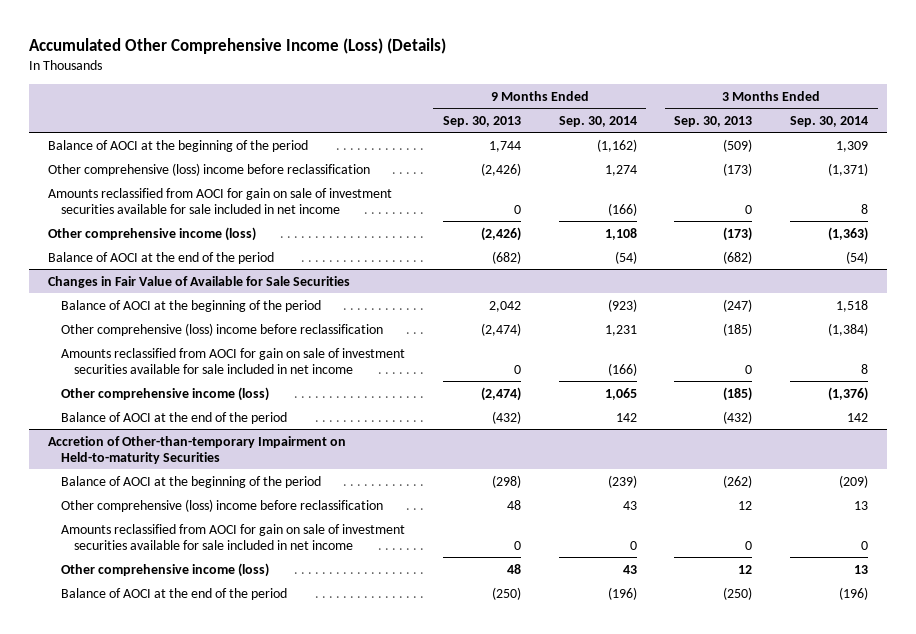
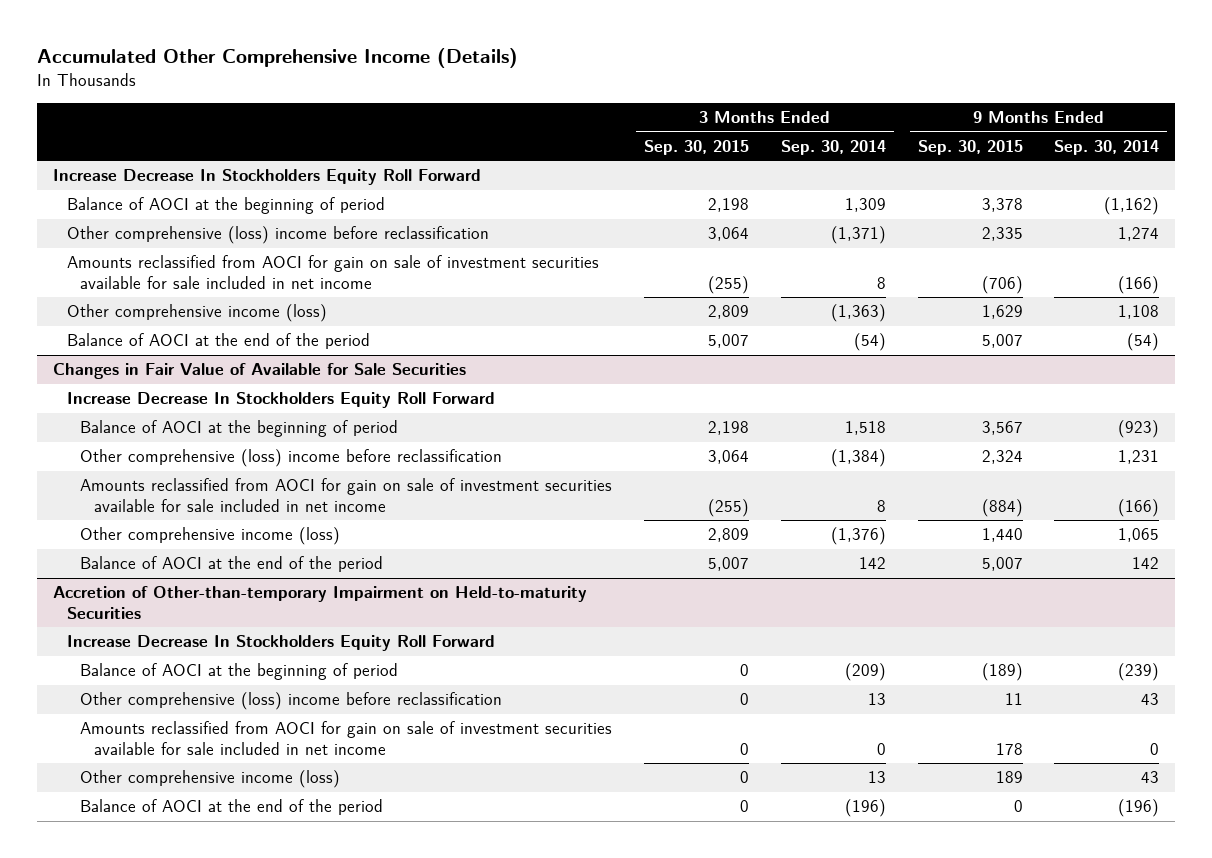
- Accumulated Other Comprehensive Income (Loss) (Details)
+ Accumulated Other Comprehensive Income (Details)
- | 9 Months Ended Sep. 30, 2013 | 9 Months Ended Sep. 30, 2014 | 3 Months Ended Sep. 30, 2013 | 3 Months Ended Sep. 30, 2014
+ | 3 Months Ended Sep. 30, 2015 | 3 Months Ended Sep. 30, 2014 | 9 Months Ended Sep. 30, 2015 | 9 Months Ended Sep. 30, 2014
- Balance of AOCI at the beginning of the period | 1,744 | (1,162) | (509) | 1,309
+ Increase Decrease In Stockholders Equity Roll Forward
+ Balance of AOCI at the beginning of period | 2,198 | 1,309 | 3,378 | (1,162)
@ Changes in Fair Value of Available for Sale Securities
- Balance of AOCI at the beginning of the period | 2,042 | (923) | (247) | 1,518
+ Increase Decrease In Stockholders Equity Roll Forward
+ Balance of AOCI at the beginning of period | 2,198 | 1,518 | 3,567 | (923)
@ Accretion of Other-than-temporary Impairment on Held-to-maturity Securities
- Balance of AOCI at the beginning of the period | (298) | (239) | (262) | (209)
+ Increase Decrease In Stockholders Equity Roll Forward
+ Balance of AOCI at the beginning of period | 0 | (209) | (189) | (239)

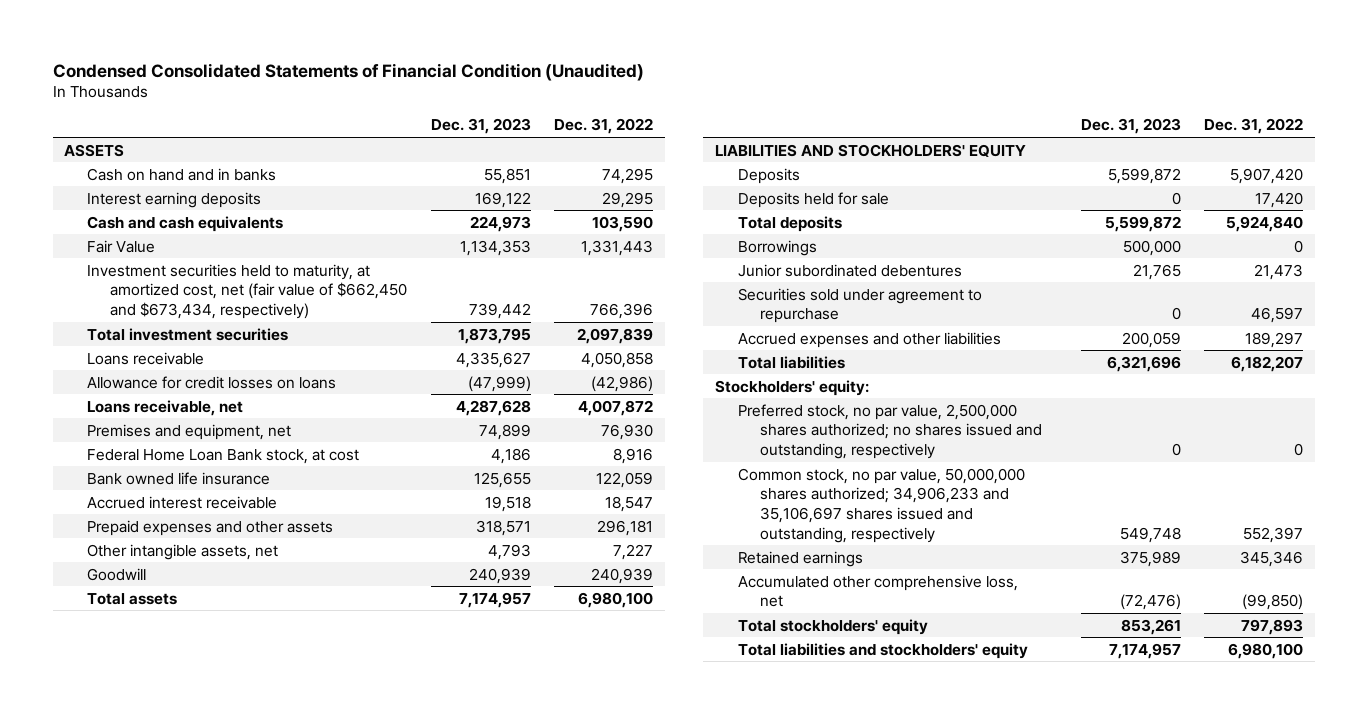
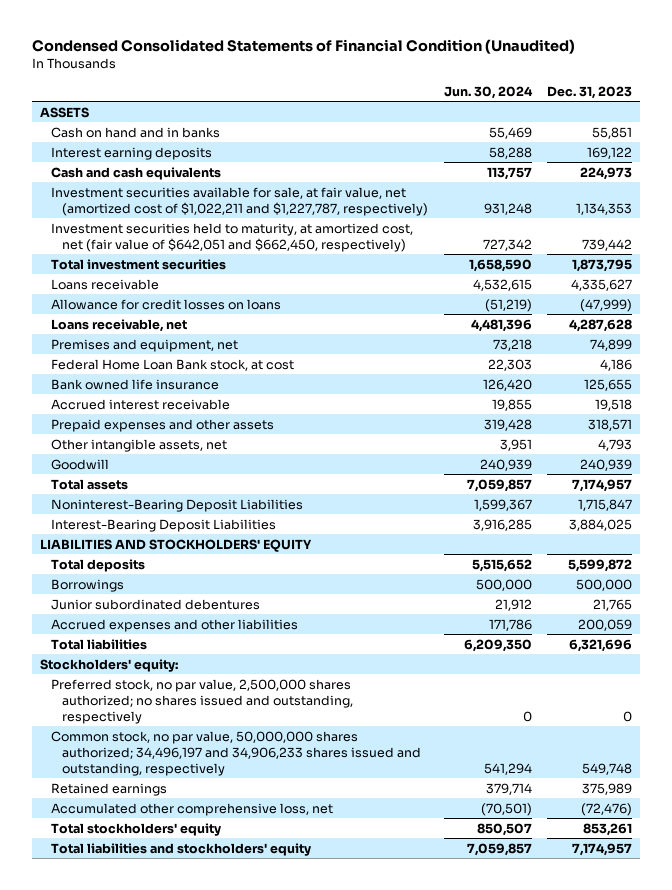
- | Dec. 31, 2023 | Dec. 31, 2022
+ | Jun. 30, 2024 | Dec. 31, 2023
- Fair Value | 1,134,353 | 1,331,443
- Investment securities held to maturity, at amortized cost, net (fair value of $662,450 and $673,434, respectively) | 739,442 | 766,396
+ Investment securities available for sale, at fair value, net (amortized cost of $1,022,211 and $1,227,787, respectively) | 931,248 | 1,134,353
+ Investment securities held to maturity, at amortized cost, net (fair value of $642,051 and $662,450, respectively) | 727,342 | 739,442
+ Noninterest-Bearing Deposit Liabilities | 1,599,367 | 1,715,847
+ Interest-Bearing Deposit Liabilities | 3,916,285 | 3,884,025
- Deposits | 5,599,872 | 5,907,420
- Deposits held for sale | 0 | 17,420
- Securities sold under agreement to repurchase | 0 | 46,597
- Common stock, no par value, 50,000,000 shares authorized; 34,906,233 and 35,106,697 shares issued and outstanding, respectively | 549,748 | 552,397
+ Common stock, no par value, 50,000,000 shares authorized; 34,496,197 and 34,906,233 shares issued and outstanding, respectively | 541,294 | 549,748

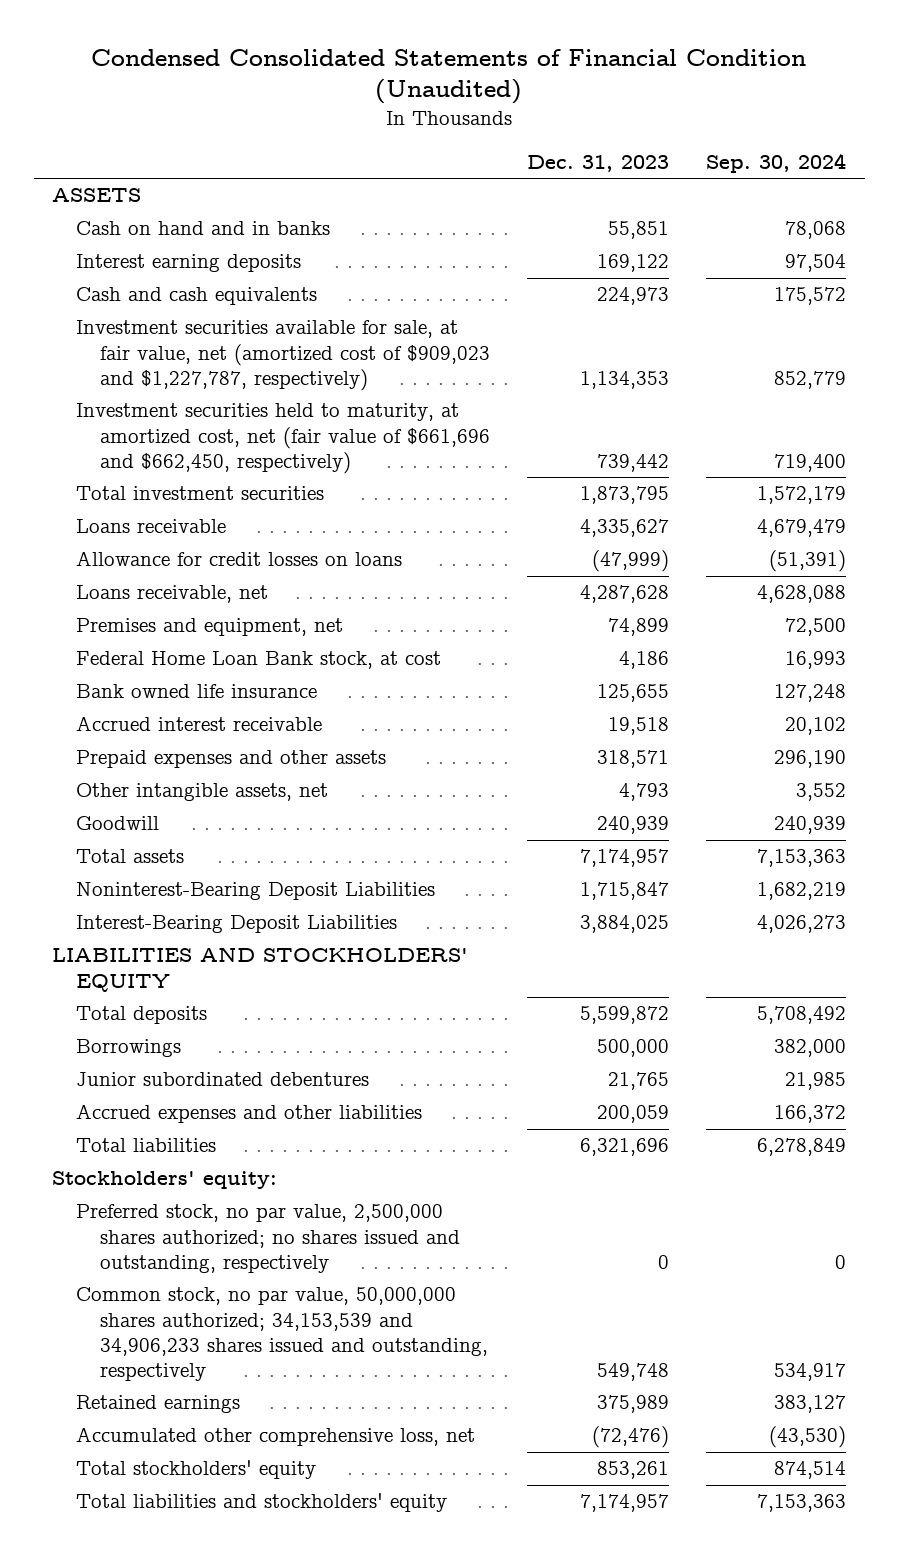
- | Jun. 30, 2024 | Dec. 31, 2023
+ | Dec. 31, 2023 | Sep. 30, 2024
- Investment securities available for sale, at fair value, net (amortized cost of $1,022,211 and $1,227,787, respectively) | 931,248 | 1,134,353
- Investment securities held to maturity, at amortized cost, net (fair value of $642,051 and $662,450, respectively) | 727,342 | 739,442
+ Investment securities available for sale, at fair value, net (amortized cost of $909,023 and $1,227,787, respectively) | 1,134,353 | 852,779
+ Investment securities held to maturity, at amortized cost, net (fair value of $661,696 and $662,450, respectively) | 739,442 | 719,400
- Common stock, no par value, 50,000,000 shares authorized; 34,496,197 and 34,906,233 shares issued and outstanding, respectively | 541,294 | 549,748
+ Common stock, no par value, 50,000,000 shares authorized; 34,153,539 and 34,906,233 shares issued and outstanding, respectively | 549,748 | 534,917

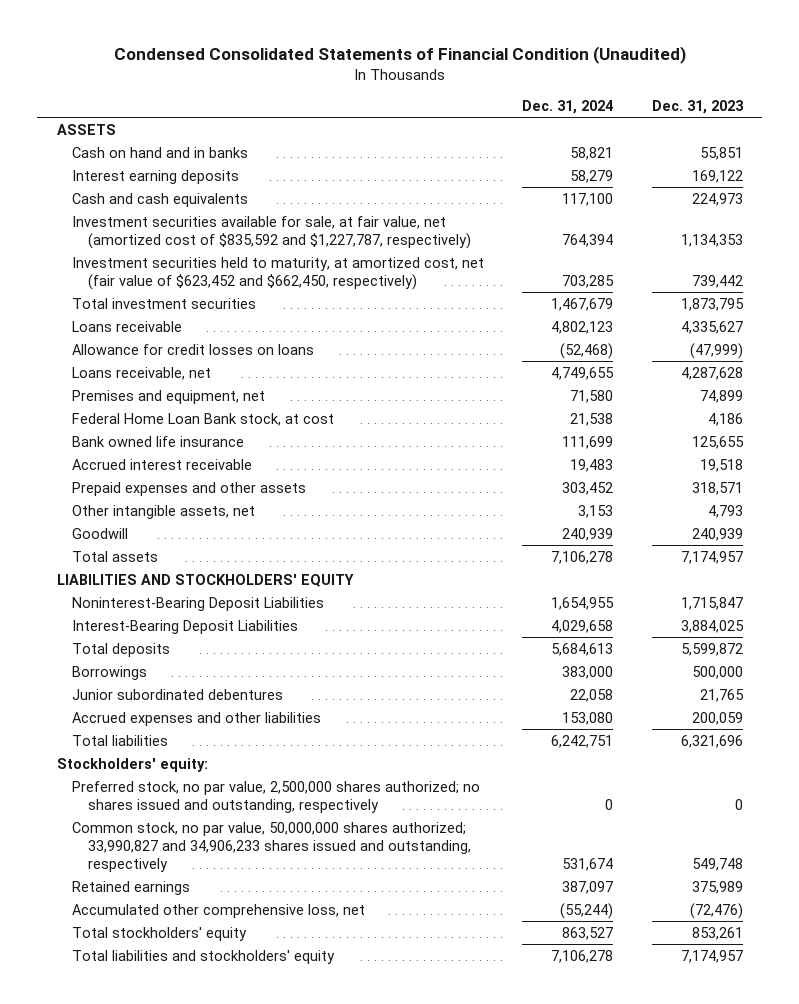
- | Dec. 31, 2023 | Sep. 30, 2024
+ | Dec. 31, 2024 | Dec. 31, 2023
- Investment securities available for sale, at fair value, net (amortized cost of $909,023 and $1,227,787, respectively) | 1,134,353 | 852,779
- Investment securities held to maturity, at amortized cost, net (fair value of $661,696 and $662,450, respectively) | 739,442 | 719,400
+ Investment securities available for sale, at fair value, net (amortized cost of $835,592 and $1,227,787, respectively) | 764,394 | 1,134,353
+ Investment securities held to maturity, at amortized cost, net (fair value of $623,452 and $662,450, respectively) | 703,285 | 739,442
moved up: LIABILITIES AND STOCKHOLDERS' EQUITY
- Common stock, no par value, 50,000,000 shares authorized; 34,153,539 and 34,906,233 shares issued and outstanding, respectively | 549,748 | 534,917
+ Common stock, no par value, 50,000,000 shares authorized; 33,990,827 and 34,906,233 shares issued and outstanding, respectively | 531,674 | 549,748

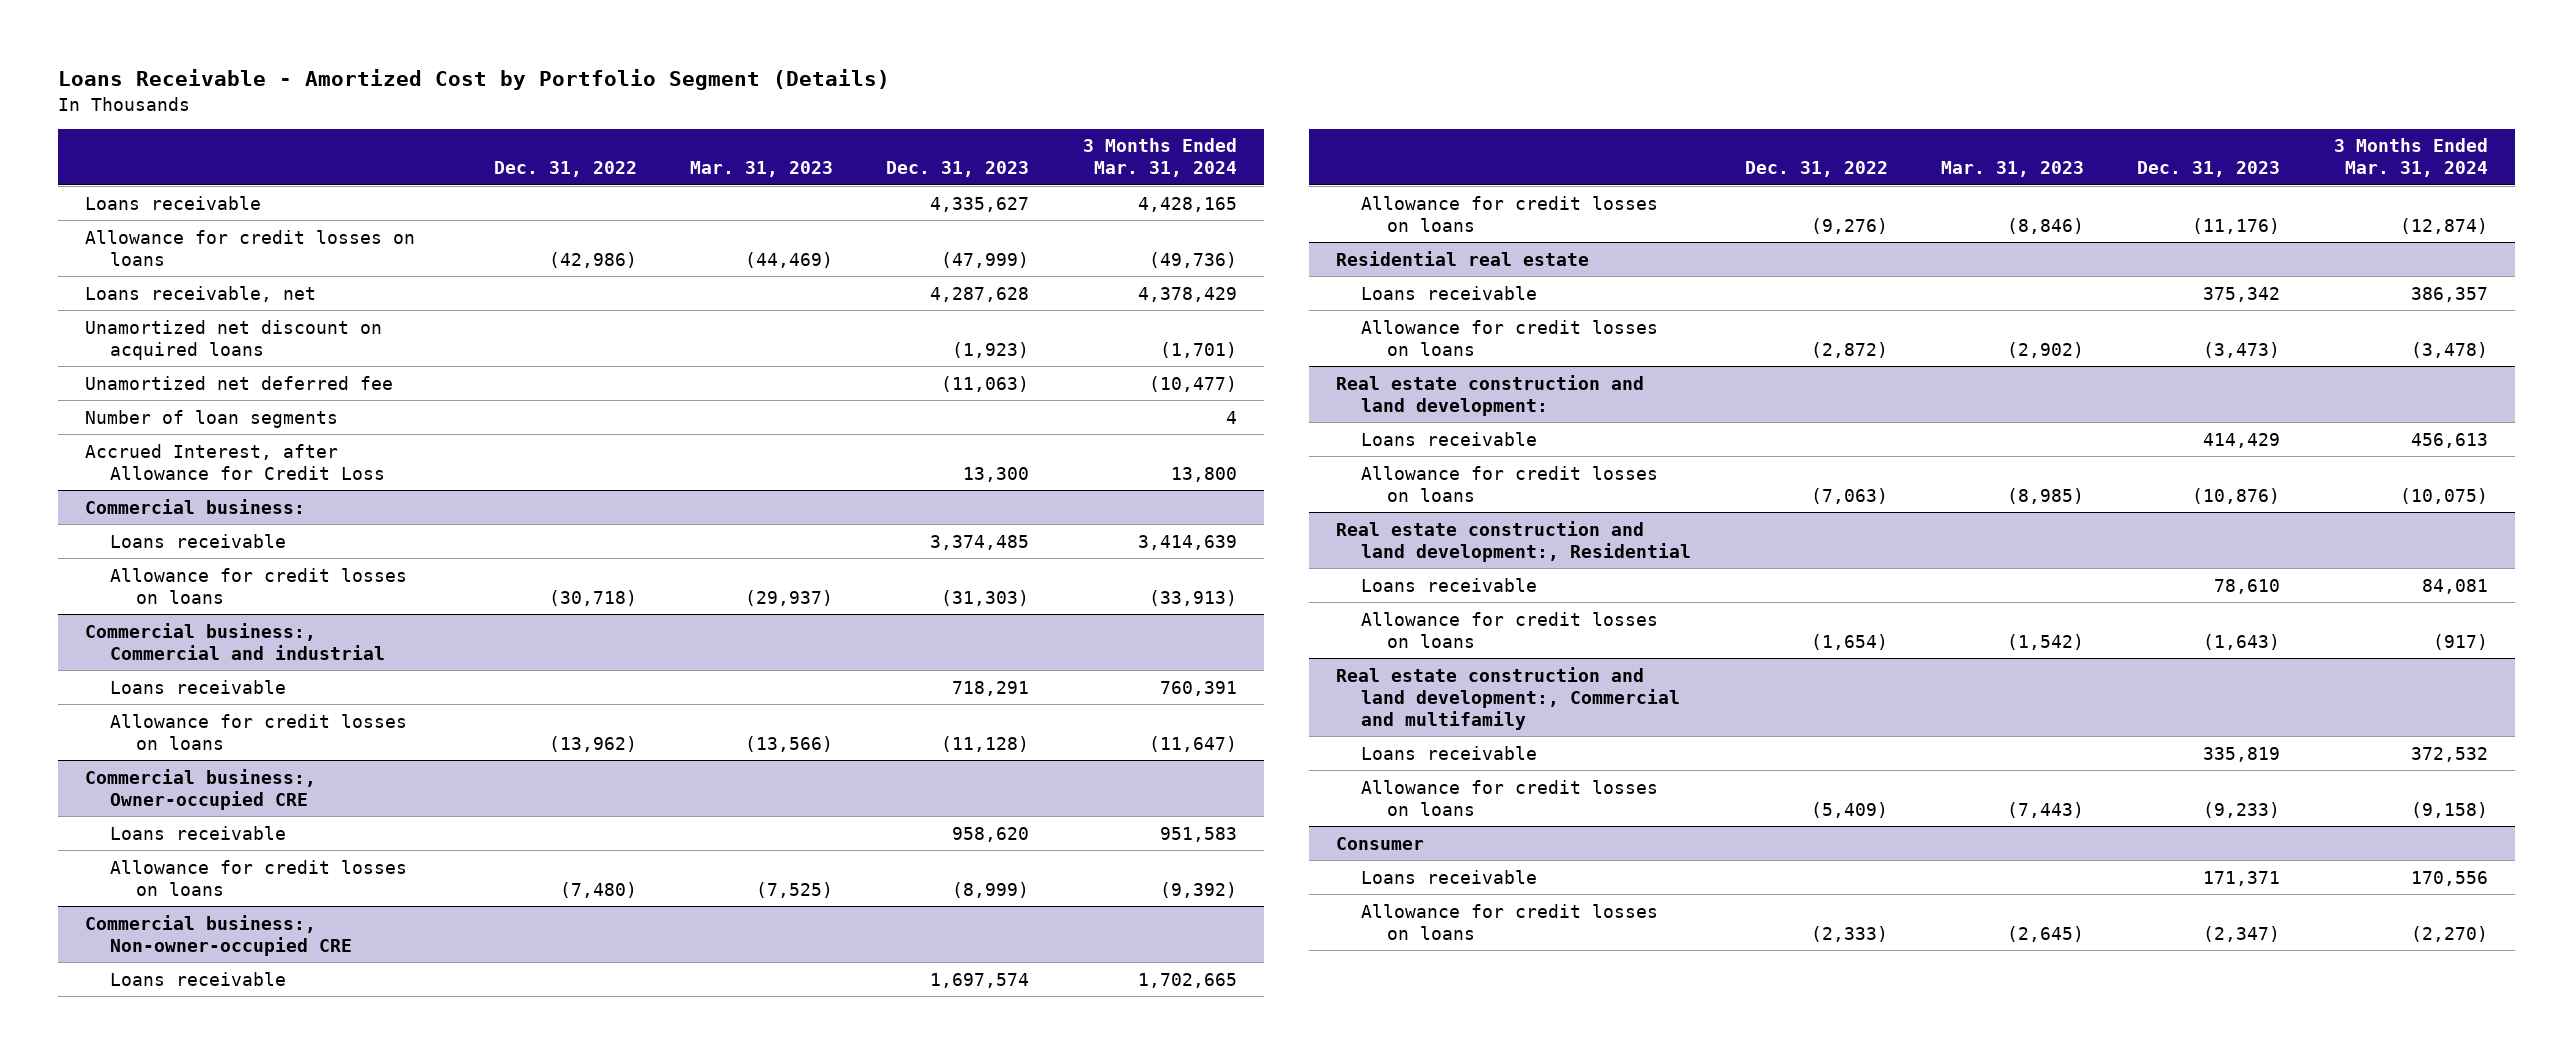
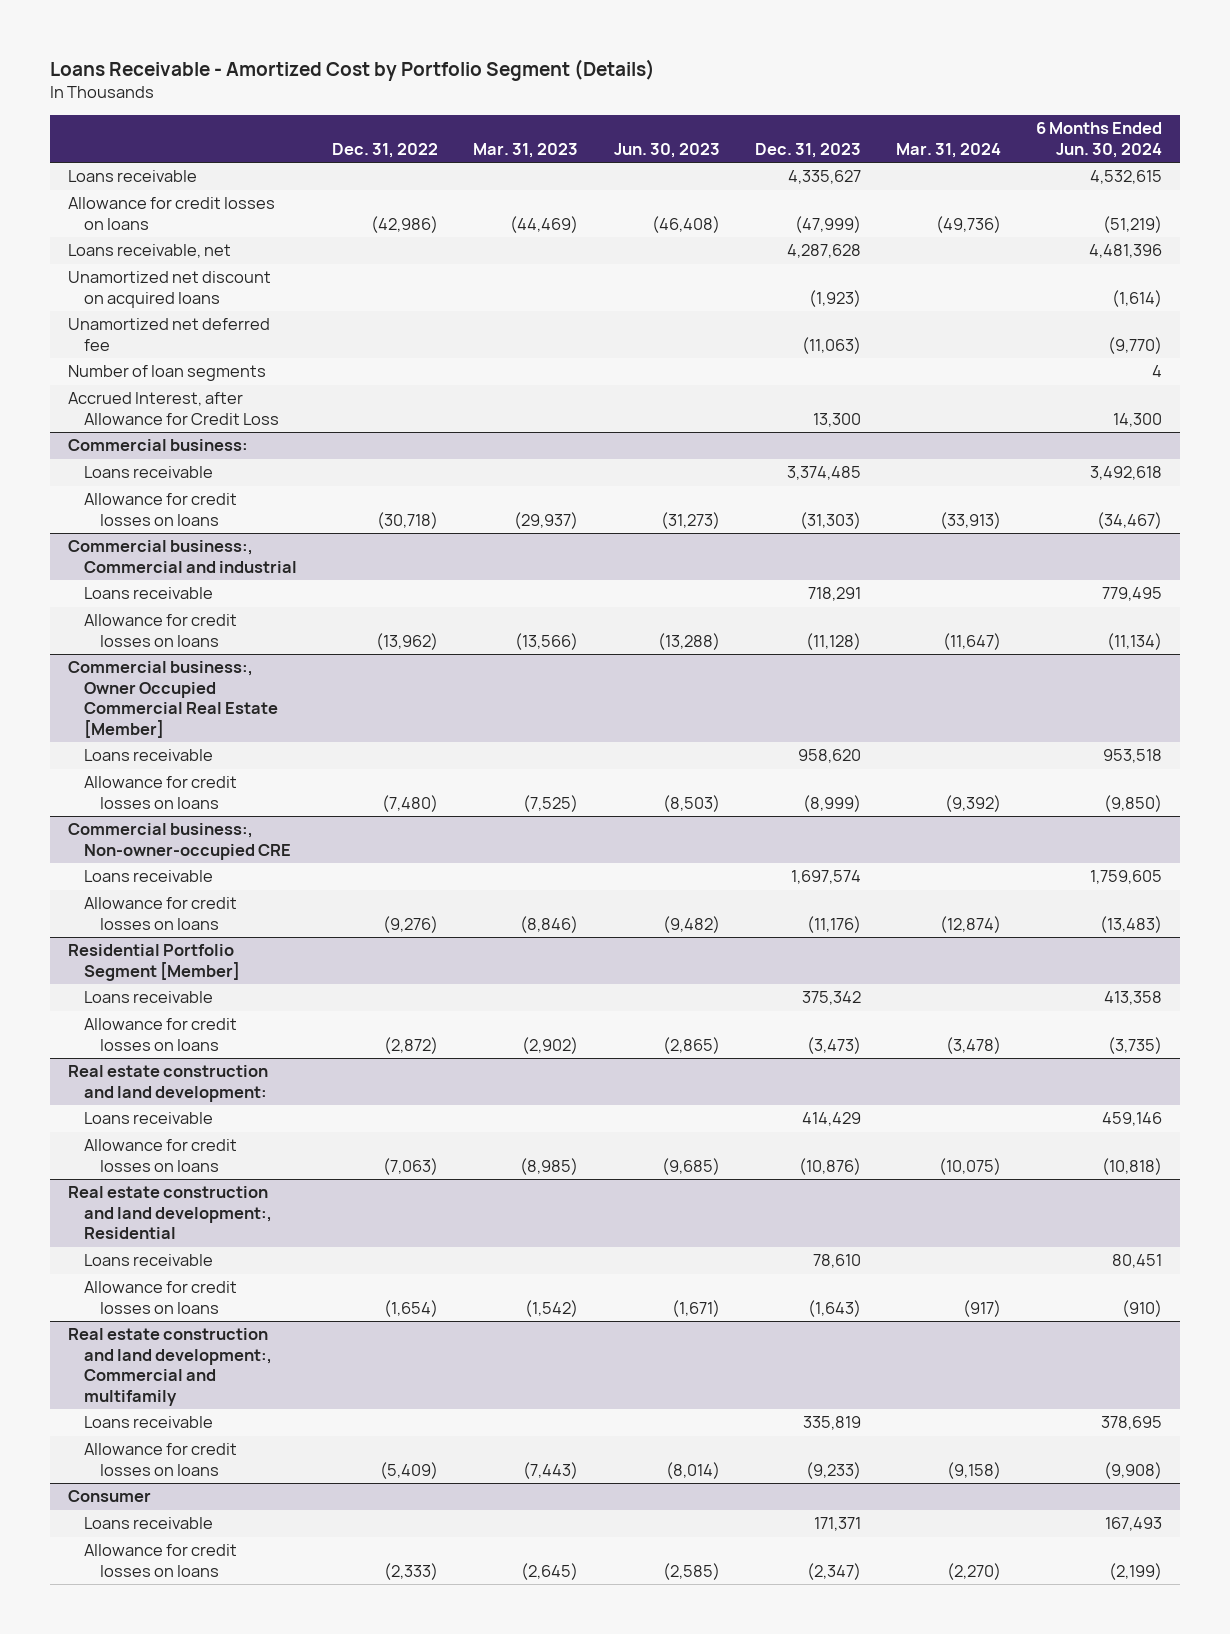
- | Dec. 31, 2022 | Mar. 31, 2023 | Dec. 31, 2023 | 3 Months Ended Mar. 31, 2024
+ | Dec. 31, 2022 | Mar. 31, 2023 | Jun. 30, 2023 | Dec. 31, 2023 | Mar. 31, 2024 | 6 Months Ended Jun. 30, 2024
- Commercial business:, Owner-occupied CRE
+ Commercial business:, Owner Occupied Commercial Real Estate [Member]
- Residential real estate
+ Residential Portfolio Segment [Member]

